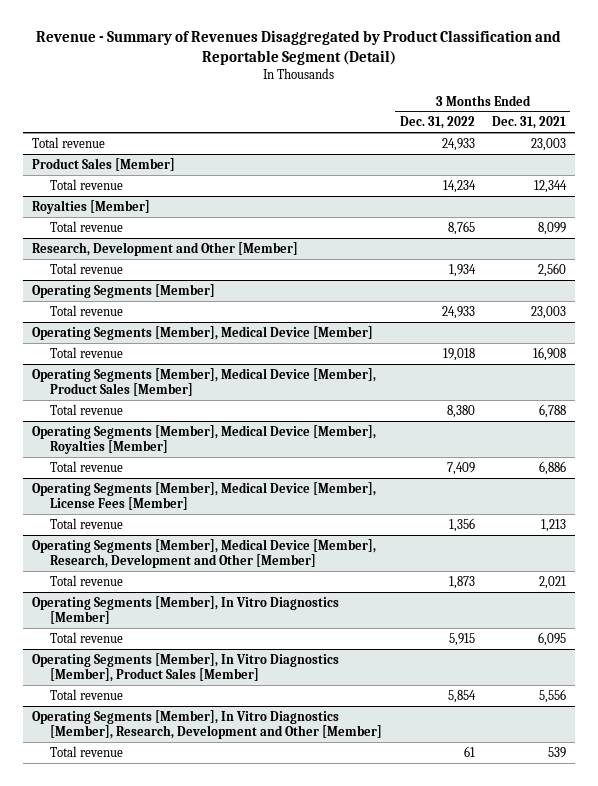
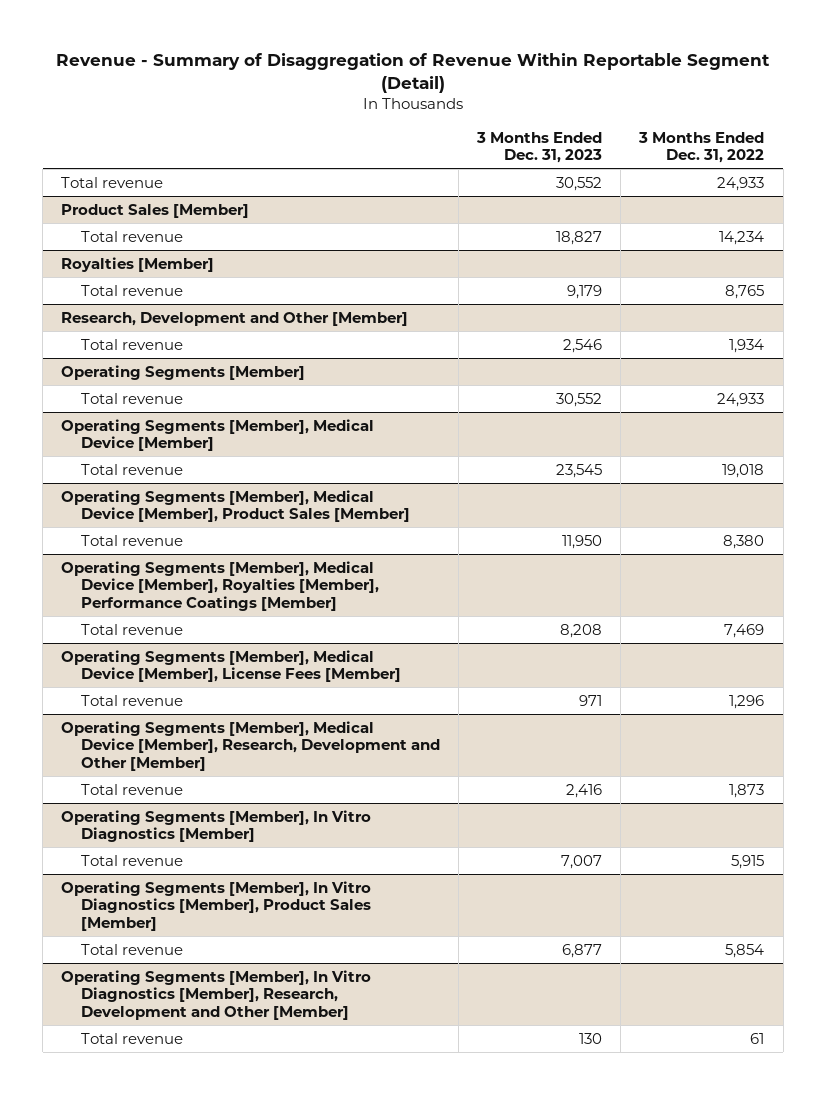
- Revenue - Summary of Revenues Disaggregated by Product Classification and Reportable Segment (Detail)
+ Revenue - Summary of Disaggregation of Revenue Within Reportable Segment (Detail)
- | 3 Months Ended Dec. 31, 2022 | 3 Months Ended Dec. 31, 2021
+ | 3 Months Ended Dec. 31, 2023 | 3 Months Ended Dec. 31, 2022
- Operating Segments [Member], Medical Device [Member], Royalties [Member]
- Total revenue | 7,409 | 6,886
+ Operating Segments [Member], Medical Device [Member], Royalties [Member], Performance Coatings [Member]
+ Total revenue | 8,208 | 7,469
@ Operating Segments [Member], Medical Device [Member], License Fees [Member]
- Total revenue | 1,356 | 1,213
+ Total revenue | 971 | 1,296

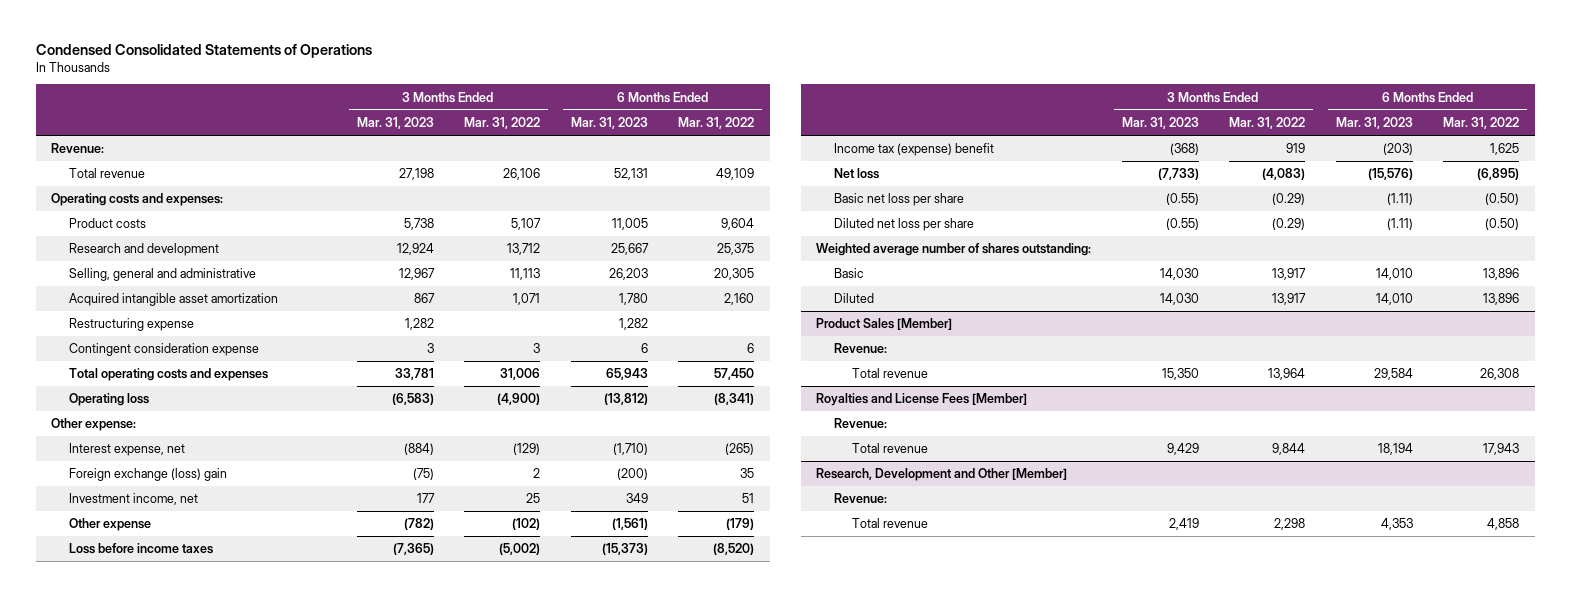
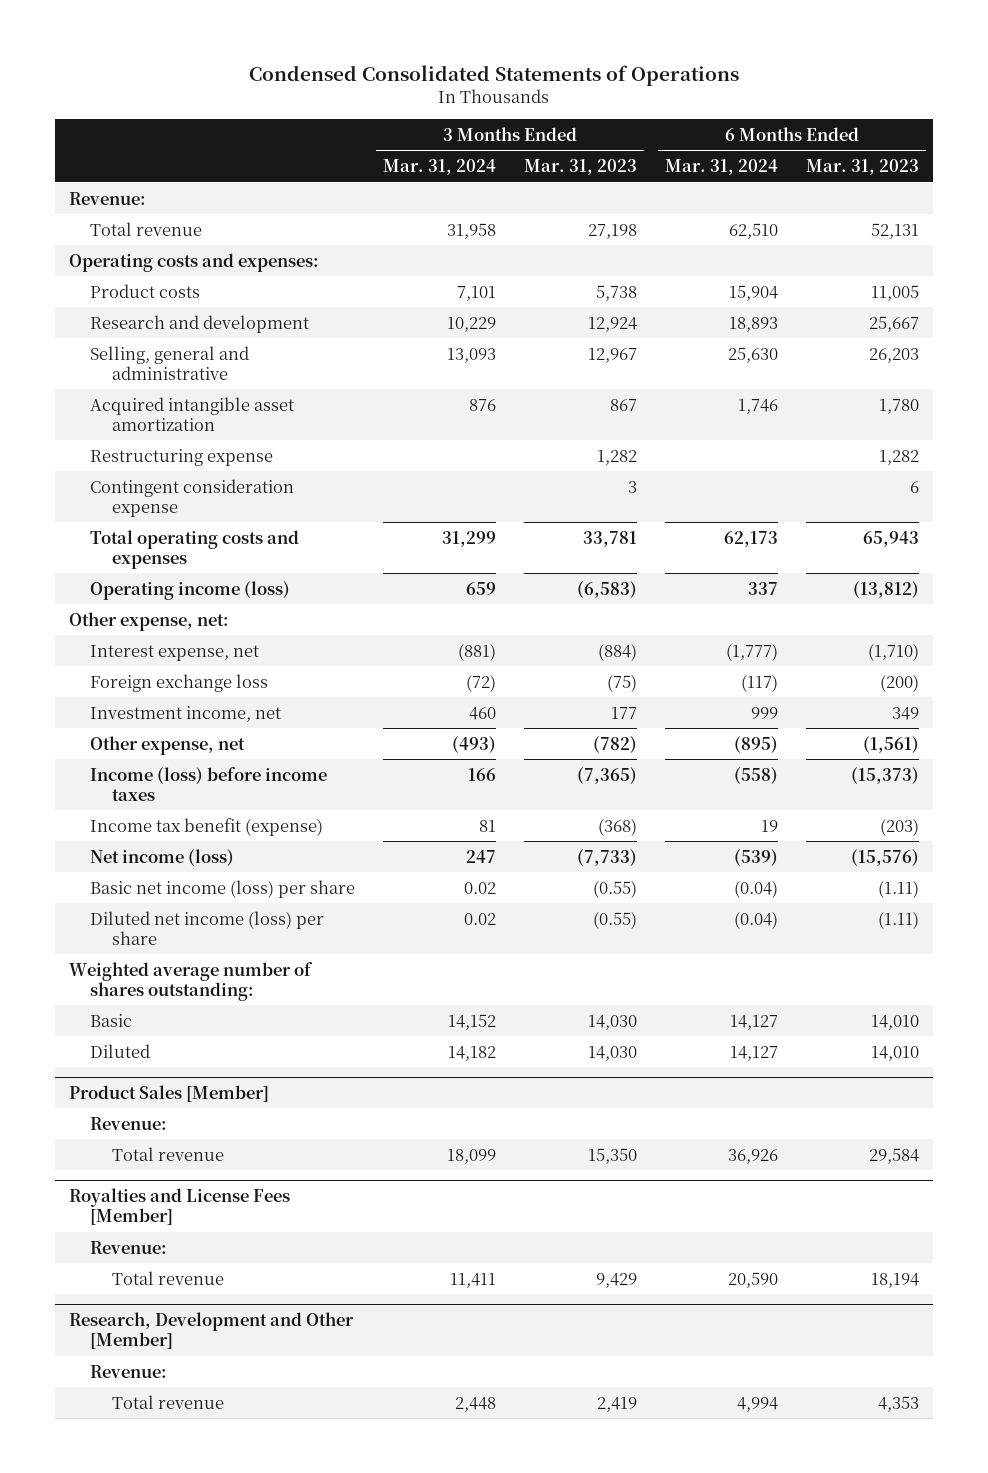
- | 3 Months Ended Mar. 31, 2023 | 3 Months Ended Mar. 31, 2022 | 6 Months Ended Mar. 31, 2023 | 6 Months Ended Mar. 31, 2022
+ | 3 Months Ended Mar. 31, 2024 | 3 Months Ended Mar. 31, 2023 | 6 Months Ended Mar. 31, 2024 | 6 Months Ended Mar. 31, 2023
- Operating loss | (6,583) | (4,900) | (13,812) | (8,341)
- Other expense:
+ Operating income (loss) | 659 | (6,583) | 337 | (13,812)
+ Other expense, net:
- Foreign exchange (loss) gain | (75) | 2 | (200) | 35
+ Foreign exchange loss | (72) | (75) | (117) | (200)
- Other expense | (782) | (102) | (1,561) | (179)
- Loss before income taxes | (7,365) | (5,002) | (15,373) | (8,520)
- Income tax (expense) benefit | (368) | 919 | (203) | 1,625
- Net loss | (7,733) | (4,083) | (15,576) | (6,895)
- Basic net loss per share | (0.55) | (0.29) | (1.11) | (0.50)
- Diluted net loss per share | (0.55) | (0.29) | (1.11) | (0.50)
+ Other expense, net | (493) | (782) | (895) | (1,561)
+ Income (loss) before income taxes | 166 | (7,365) | (558) | (15,373)
+ Income tax benefit (expense) | 81 | (368) | 19 | (203)
+ Net income (loss) | 247 | (7,733) | (539) | (15,576)
+ Basic net income (loss) per share | 0.02 | (0.55) | (0.04) | (1.11)
+ Diluted net income (loss) per share | 0.02 | (0.55) | (0.04) | (1.11)

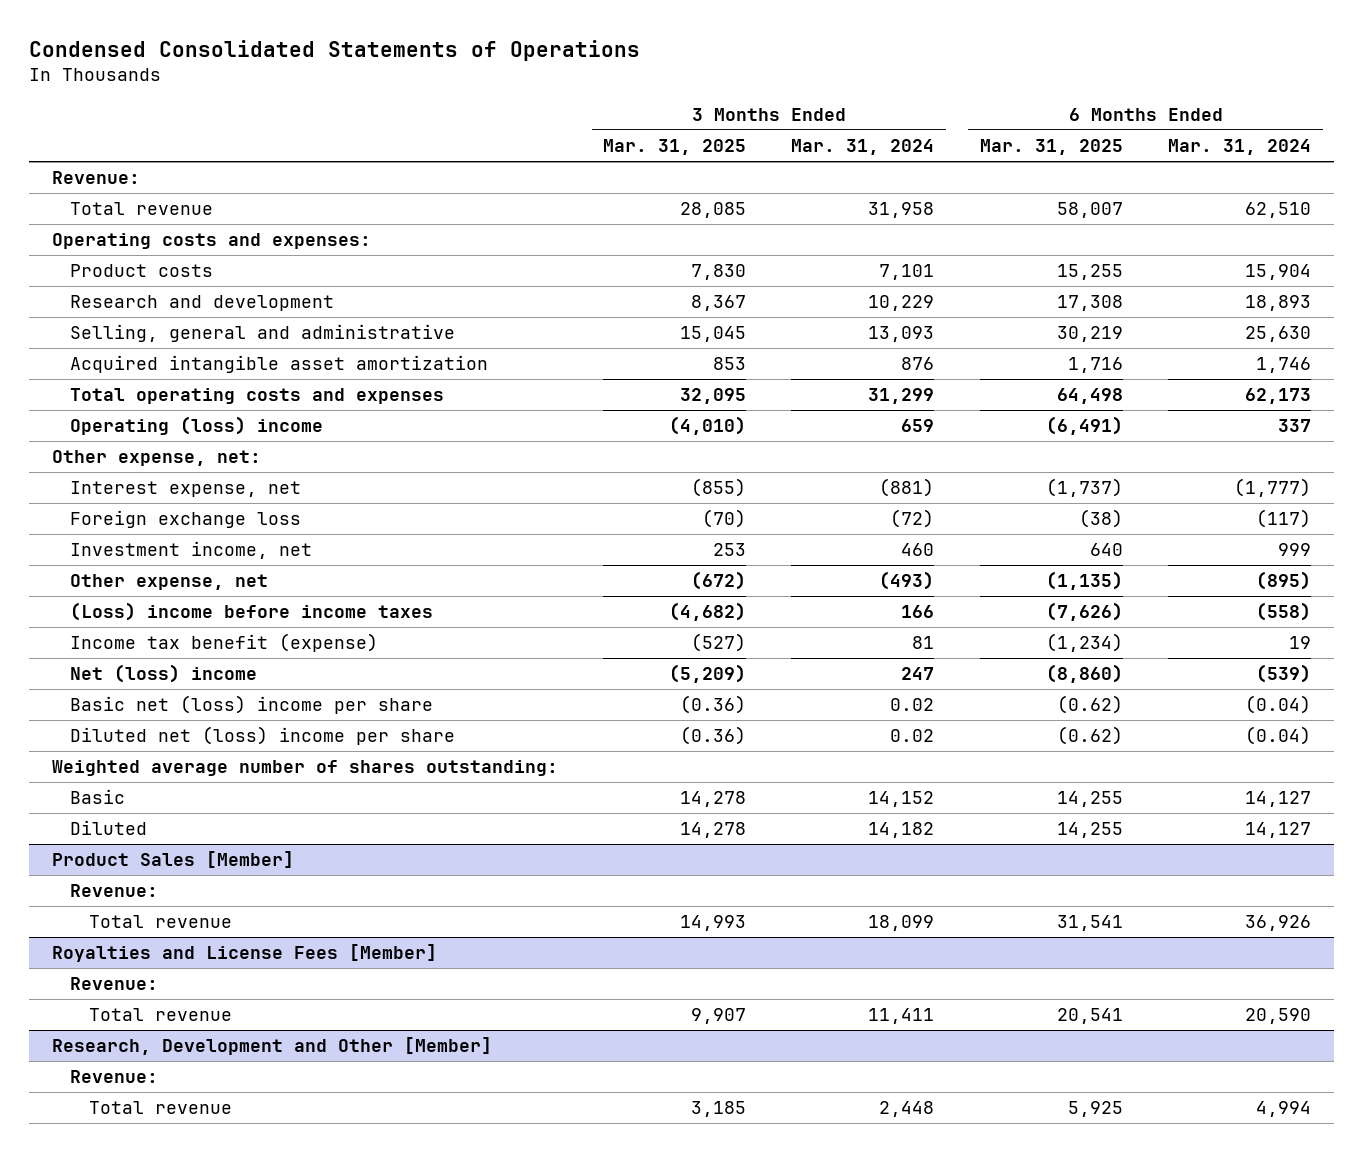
- | 3 Months Ended Mar. 31, 2024 | 3 Months Ended Mar. 31, 2023 | 6 Months Ended Mar. 31, 2024 | 6 Months Ended Mar. 31, 2023
+ | 3 Months Ended Mar. 31, 2025 | 3 Months Ended Mar. 31, 2024 | 6 Months Ended Mar. 31, 2025 | 6 Months Ended Mar. 31, 2024
- Restructuring expense | | 1,282 | | 1,282
- Contingent consideration expense | | 3 | | 6
- Operating income (loss) | 659 | (6,583) | 337 | (13,812)
+ Operating (loss) income | (4,010) | 659 | (6,491) | 337
- Income (loss) before income taxes | 166 | (7,365) | (558) | (15,373)
+ (Loss) income before income taxes | (4,682) | 166 | (7,626) | (558)
- Net income (loss) | 247 | (7,733) | (539) | (15,576)
- Basic net income (loss) per share | 0.02 | (0.55) | (0.04) | (1.11)
- Diluted net income (loss) per share | 0.02 | (0.55) | (0.04) | (1.11)
+ Net (loss) income | (5,209) | 247 | (8,860) | (539)
+ Basic net (loss) income per share | (0.36) | 0.02 | (0.62) | (0.04)
+ Diluted net (loss) income per share | (0.36) | 0.02 | (0.62) | (0.04)

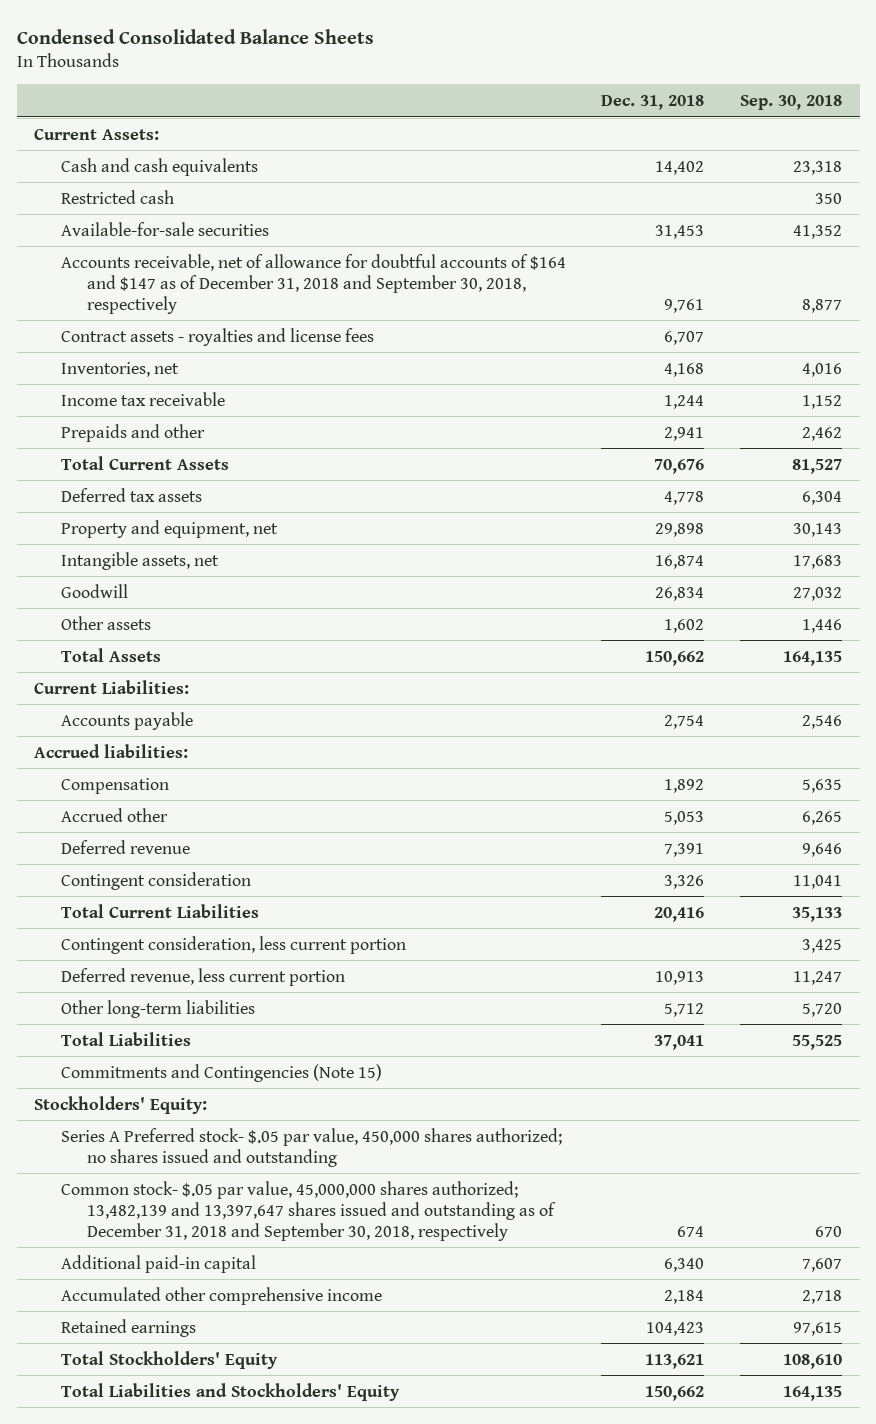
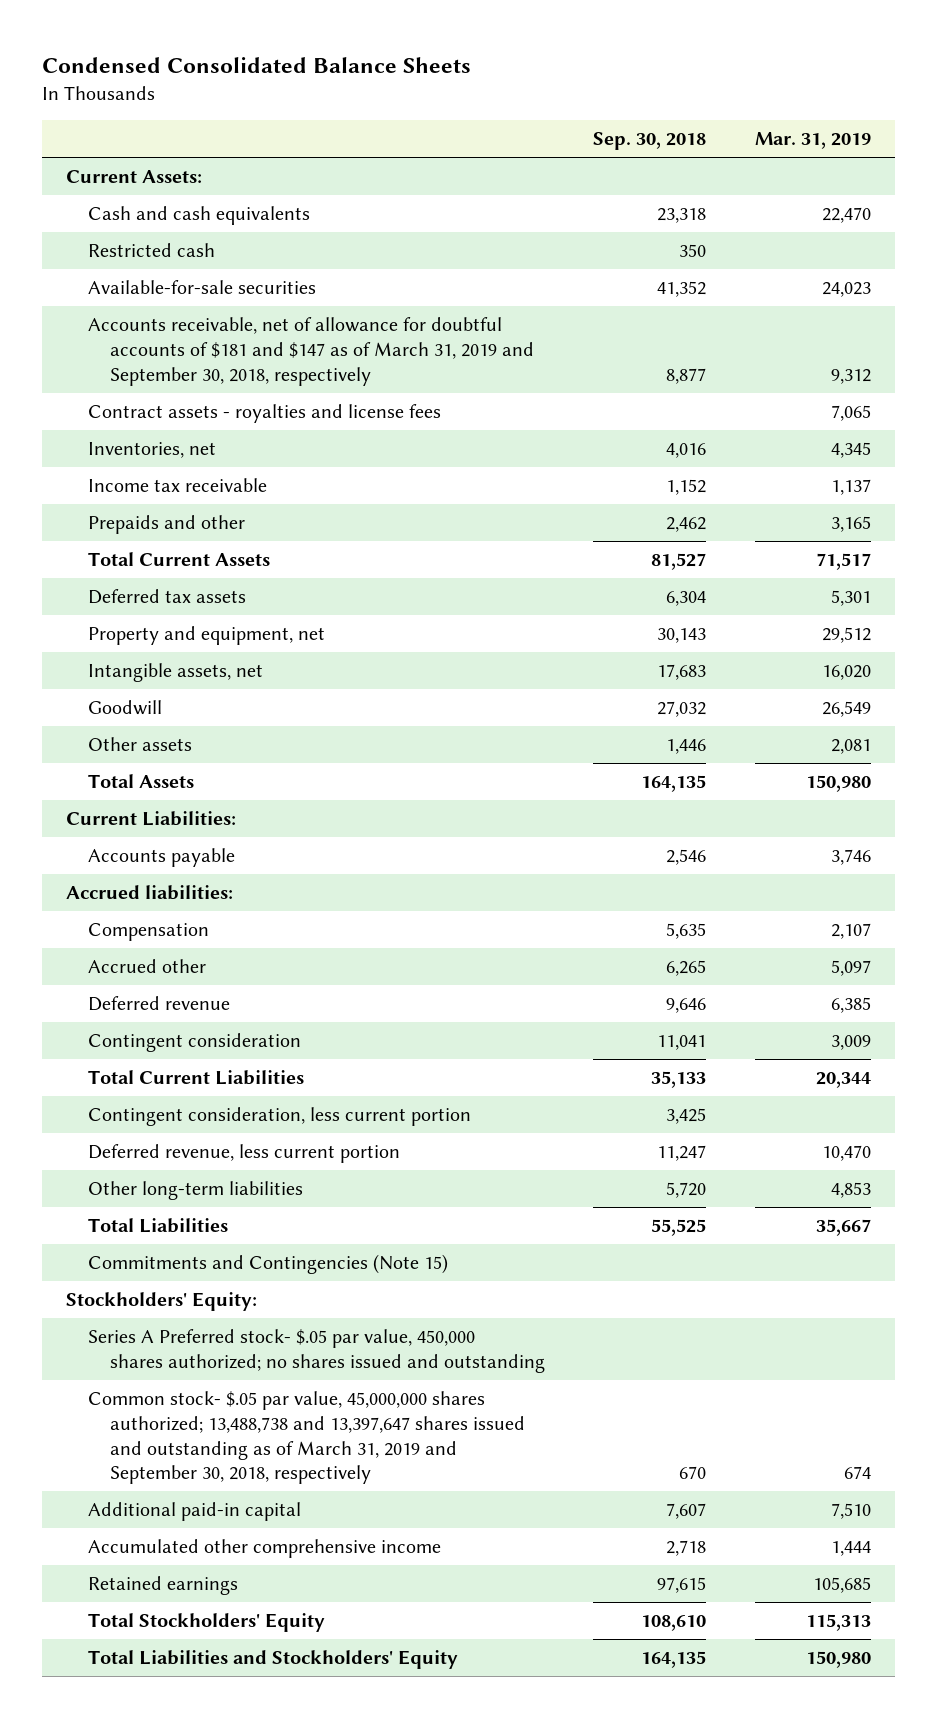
- | Dec. 31, 2018 | Sep. 30, 2018
+ | Sep. 30, 2018 | Mar. 31, 2019
- Accounts receivable, net of allowance for doubtful accounts of $164 and $147 as of December 31, 2018 and September 30, 2018, respectively | 9,761 | 8,877
+ Accounts receivable, net of allowance for doubtful accounts of $181 and $147 as of March 31, 2019 and September 30, 2018, respectively | 8,877 | 9,312
- Common stock- $.05 par value, 45,000,000 shares authorized; 13,482,139 and 13,397,647 shares issued and outstanding as of December 31, 2018 and September 30, 2018, respectively | 674 | 670
+ Common stock- $.05 par value, 45,000,000 shares authorized; 13,488,738 and 13,397,647 shares issued and outstanding as of March 31, 2019 and September 30, 2018, respectively | 670 | 674

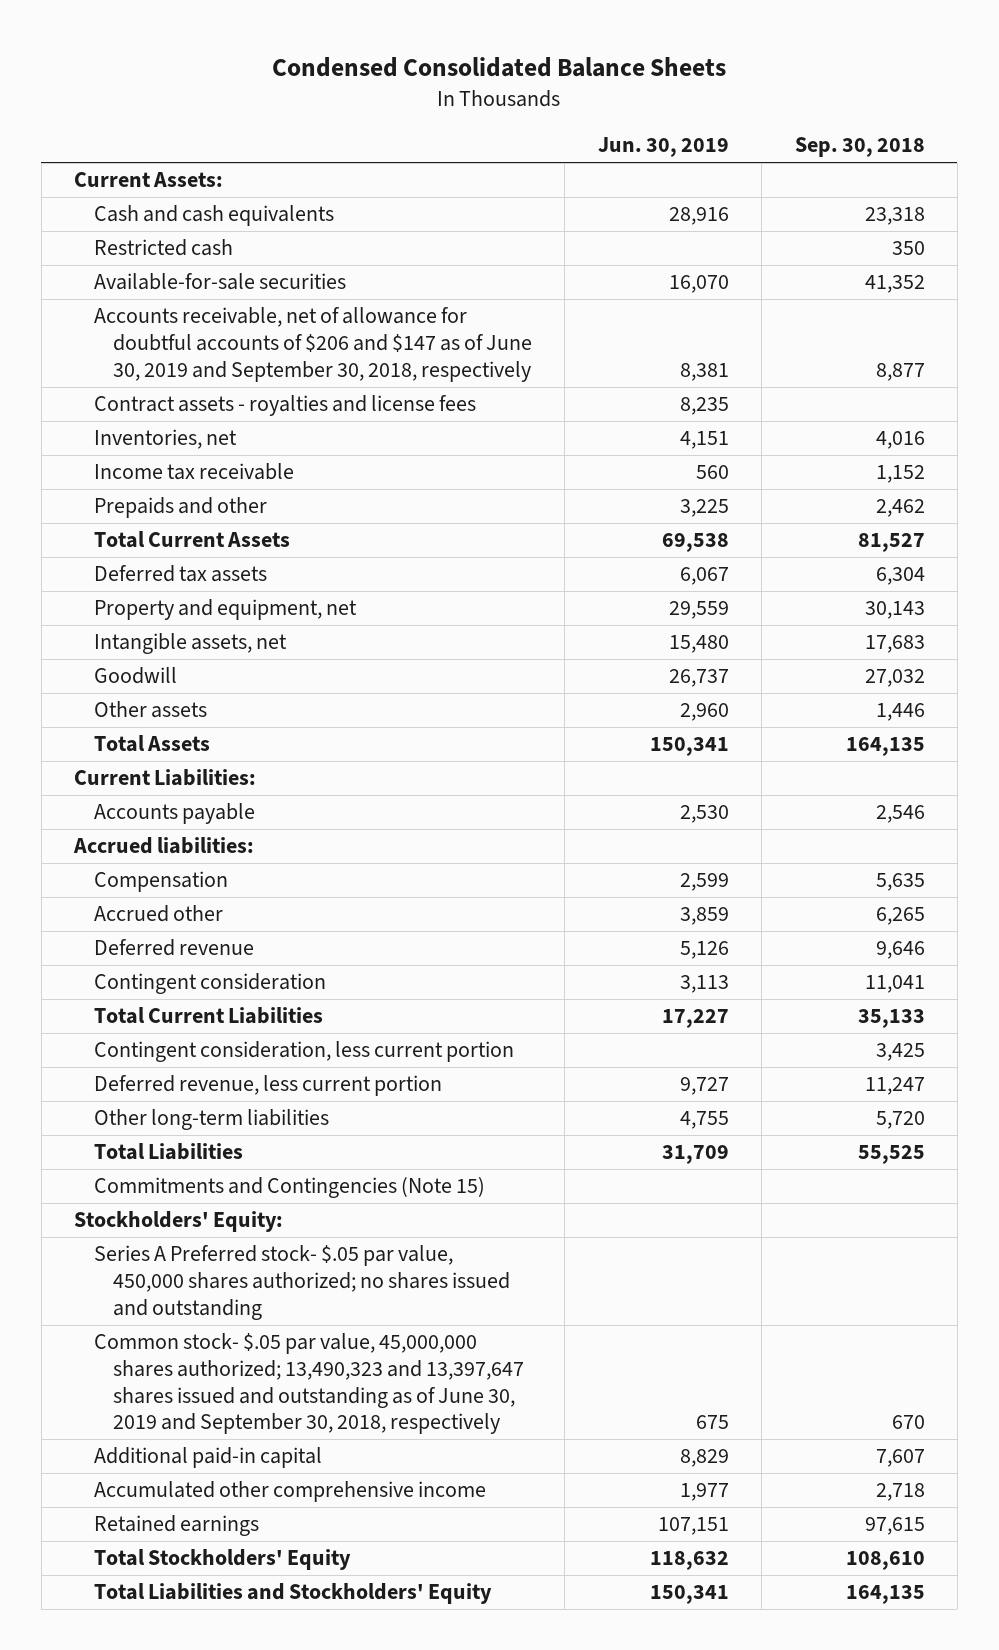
- | Sep. 30, 2018 | Mar. 31, 2019
+ | Jun. 30, 2019 | Sep. 30, 2018
- Accounts receivable, net of allowance for doubtful accounts of $181 and $147 as of March 31, 2019 and September 30, 2018, respectively | 8,877 | 9,312
+ Accounts receivable, net of allowance for doubtful accounts of $206 and $147 as of June 30, 2019 and September 30, 2018, respectively | 8,381 | 8,877
- Common stock- $.05 par value, 45,000,000 shares authorized; 13,488,738 and 13,397,647 shares issued and outstanding as of March 31, 2019 and September 30, 2018, respectively | 670 | 674
+ Common stock- $.05 par value, 45,000,000 shares authorized; 13,490,323 and 13,397,647 shares issued and outstanding as of June 30, 2019 and September 30, 2018, respectively | 675 | 670

